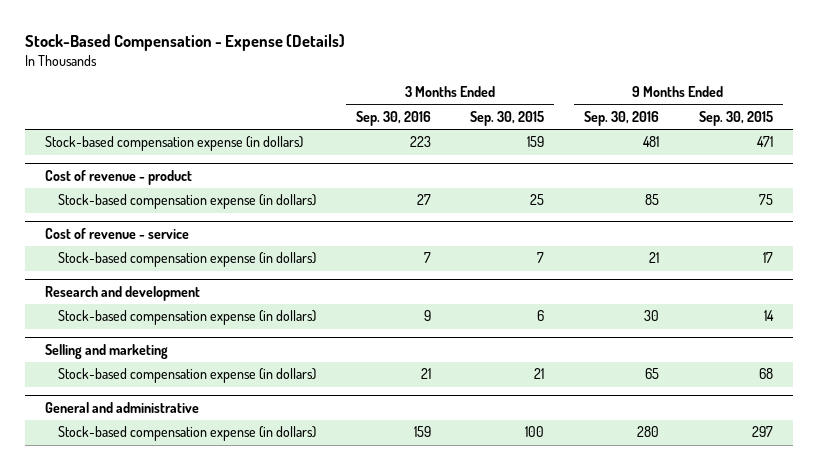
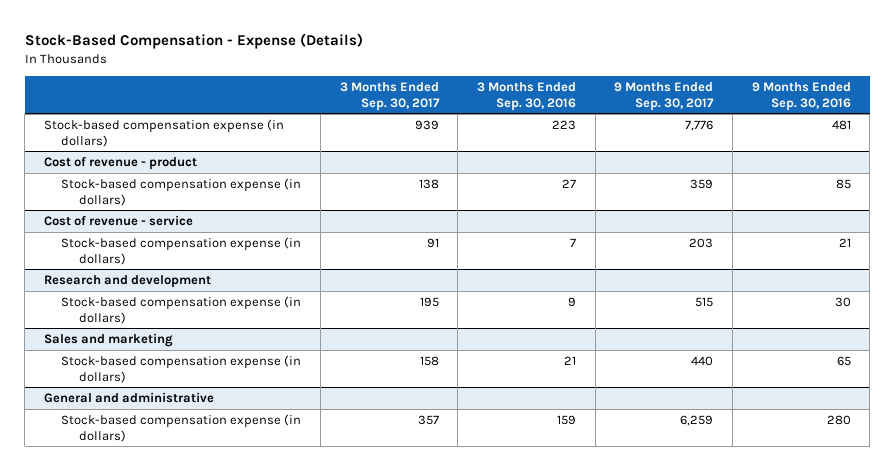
- | 3 Months Ended Sep. 30, 2016 | 3 Months Ended Sep. 30, 2015 | 9 Months Ended Sep. 30, 2016 | 9 Months Ended Sep. 30, 2015
+ | 3 Months Ended Sep. 30, 2017 | 3 Months Ended Sep. 30, 2016 | 9 Months Ended Sep. 30, 2017 | 9 Months Ended Sep. 30, 2016
- Selling and marketing
+ Sales and marketing

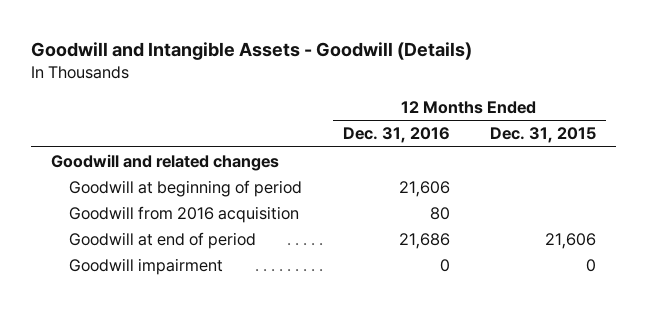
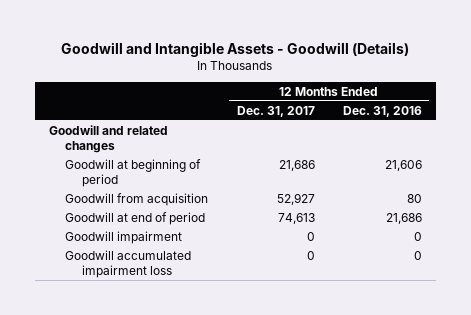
- | 12 Months Ended Dec. 31, 2016 | 12 Months Ended Dec. 31, 2015
+ | 12 Months Ended Dec. 31, 2017 | 12 Months Ended Dec. 31, 2016
- Goodwill from 2016 acquisition | 80 |
+ Goodwill from acquisition | 52,927 | 80
+ Goodwill accumulated impairment loss | 0 | 0

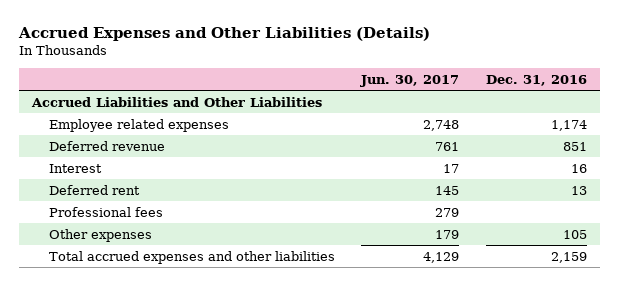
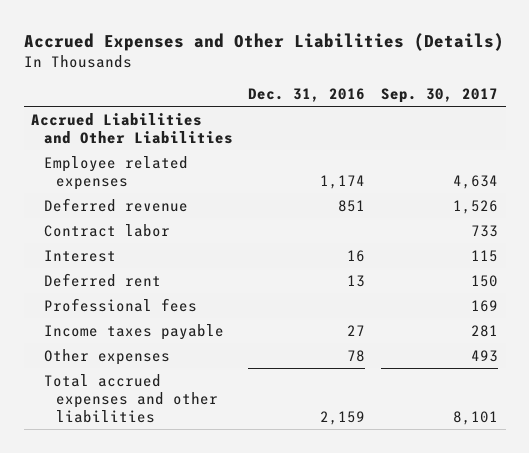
- | Jun. 30, 2017 | Dec. 31, 2016
+ | Dec. 31, 2016 | Sep. 30, 2017
+ Contract labor | | 733
- Other expenses | 179 | 105
+ Income taxes payable | 27 | 281
+ Other expenses | 78 | 493

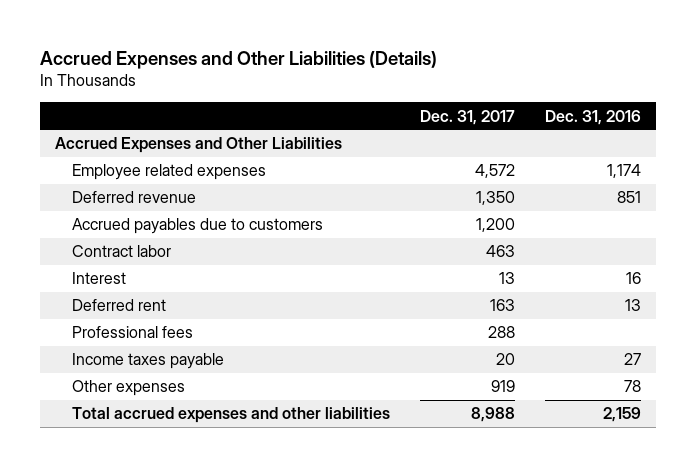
- | Dec. 31, 2016 | Sep. 30, 2017
+ | Dec. 31, 2017 | Dec. 31, 2016
- Accrued Liabilities and Other Liabilities
+ Accrued Expenses and Other Liabilities
+ Accrued payables due to customers | 1,200 |

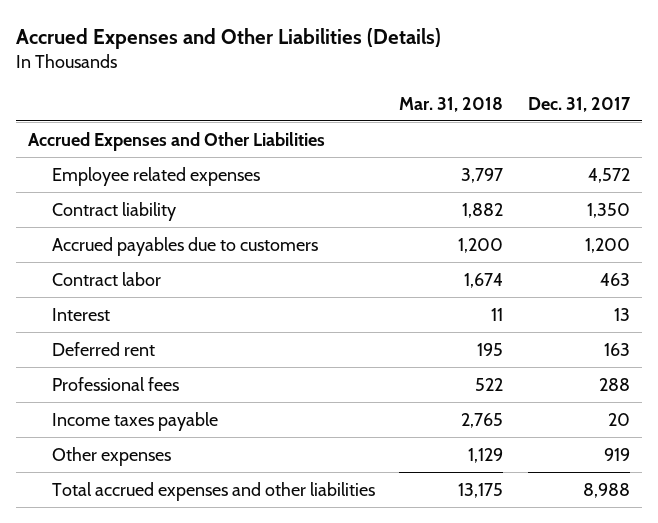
- | Dec. 31, 2017 | Dec. 31, 2016
+ | Mar. 31, 2018 | Dec. 31, 2017
- Deferred revenue | 1,350 | 851
+ Contract liability | 1,882 | 1,350

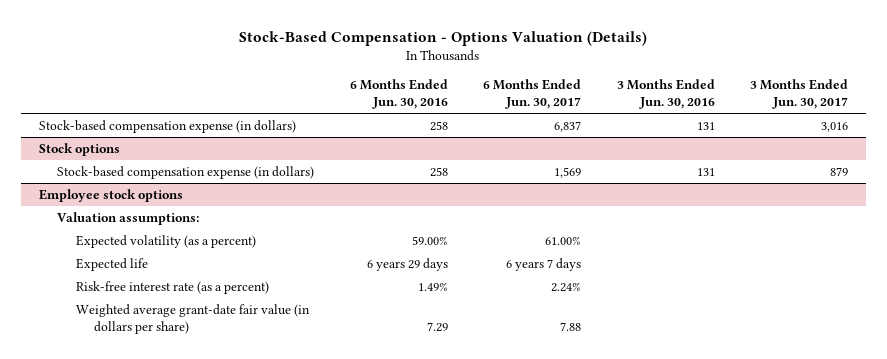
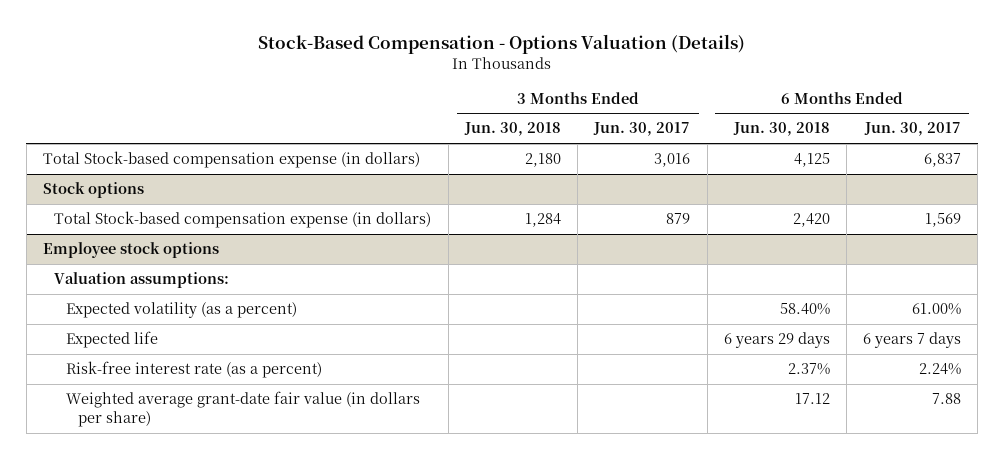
- | 6 Months Ended Jun. 30, 2016 | 6 Months Ended Jun. 30, 2017 | 3 Months Ended Jun. 30, 2016 | 3 Months Ended Jun. 30, 2017
+ | 3 Months Ended Jun. 30, 2018 | 3 Months Ended Jun. 30, 2017 | 6 Months Ended Jun. 30, 2018 | 6 Months Ended Jun. 30, 2017
- Stock-based compensation expense (in dollars) | 258 | 6,837 | 131 | 3,016
+ Total Stock-based compensation expense (in dollars) | 2,180 | 3,016 | 4,125 | 6,837
@ Stock options
- Stock-based compensation expense (in dollars) | 258 | 1,569 | 131 | 879
+ Total Stock-based compensation expense (in dollars) | 1,284 | 879 | 2,420 | 1,569

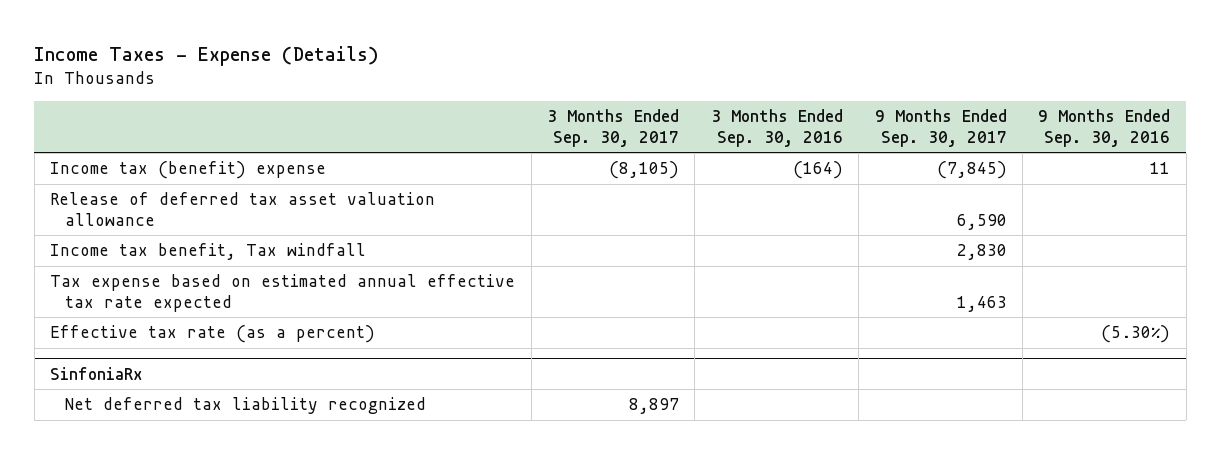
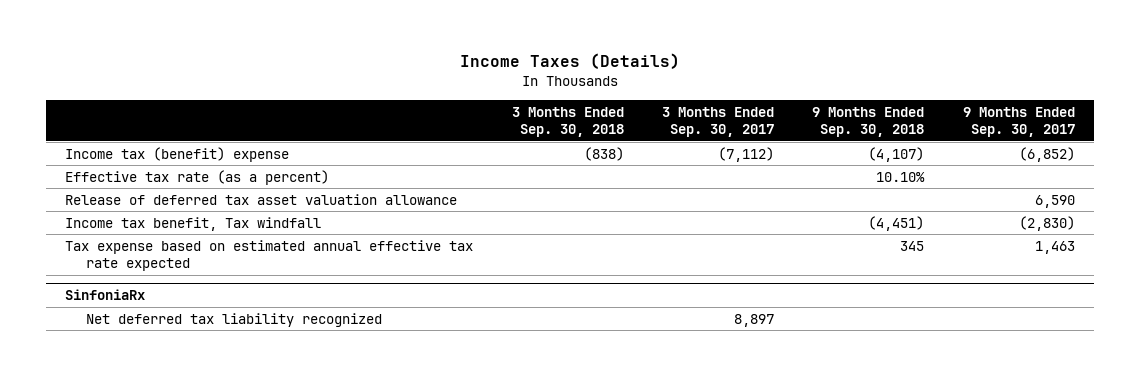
- Income Taxes - Expense (Details)
+ Income Taxes (Details)
- | 3 Months Ended Sep. 30, 2017 | 3 Months Ended Sep. 30, 2016 | 9 Months Ended Sep. 30, 2017 | 9 Months Ended Sep. 30, 2016
+ | 3 Months Ended Sep. 30, 2018 | 3 Months Ended Sep. 30, 2017 | 9 Months Ended Sep. 30, 2018 | 9 Months Ended Sep. 30, 2017
- Income tax (benefit) expense | (8,105) | (164) | (7,845) | 11
+ Income tax (benefit) expense | (838) | (7,112) | (4,107) | (6,852)
moved up: Effective tax rate (as a percent) | | | 10.10% |
- Income tax benefit, Tax windfall | | | 2,830 |
+ Income tax benefit, Tax windfall | | | (4,451) | (2,830)

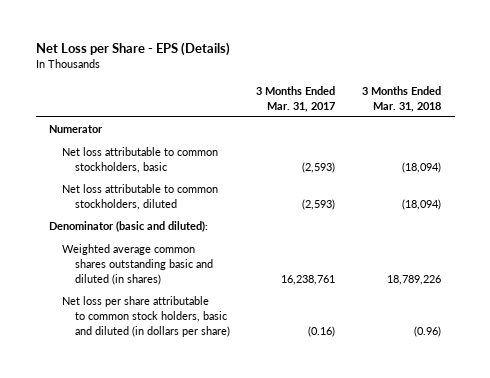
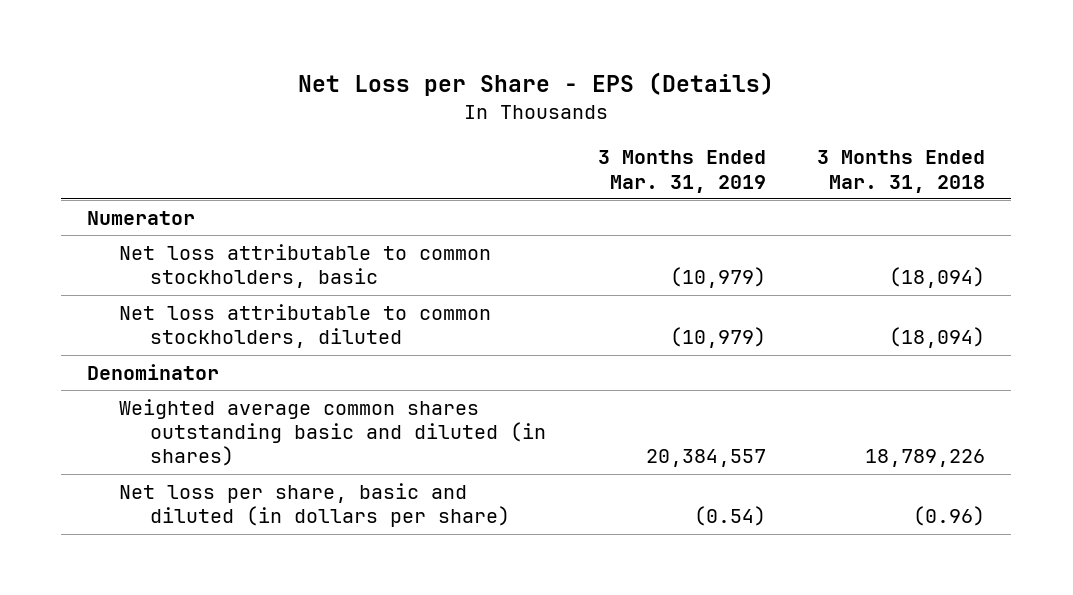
- | 3 Months Ended Mar. 31, 2017 | 3 Months Ended Mar. 31, 2018
+ | 3 Months Ended Mar. 31, 2019 | 3 Months Ended Mar. 31, 2018
- Denominator (basic and diluted):
+ Denominator
- Net loss per share attributable to common stock holders, basic and diluted (in dollars per share) | (0.16) | (0.96)
+ Net loss per share, basic and diluted (in dollars per share) | (0.54) | (0.96)

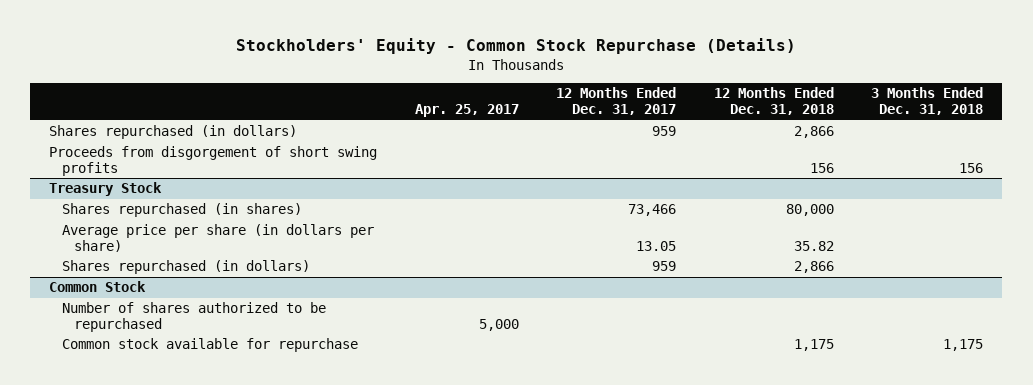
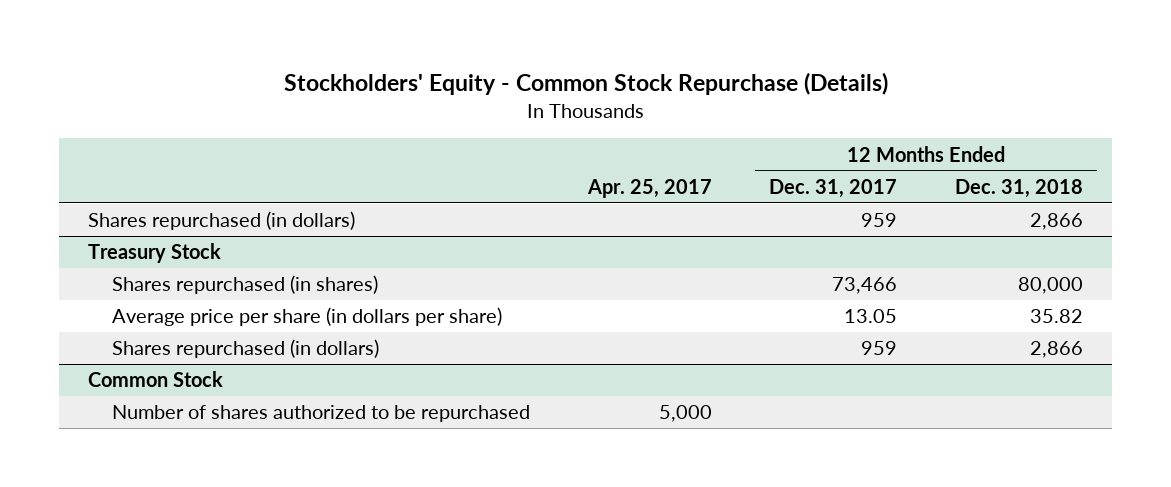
- | Apr. 25, 2017 | 12 Months Ended Dec. 31, 2017 | 12 Months Ended Dec. 31, 2018 | 3 Months Ended Dec. 31, 2018
+ | Apr. 25, 2017 | 12 Months Ended Dec. 31, 2017 | 12 Months Ended Dec. 31, 2018
- Proceeds from disgorgement of short swing profits | | | 156 | 156
@ Common Stock
- Common stock available for repurchase | | | 1,175 | 1,175

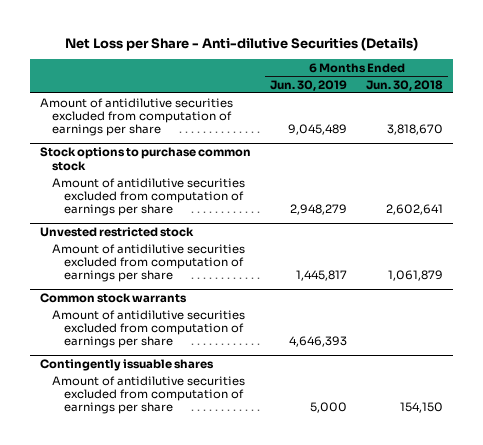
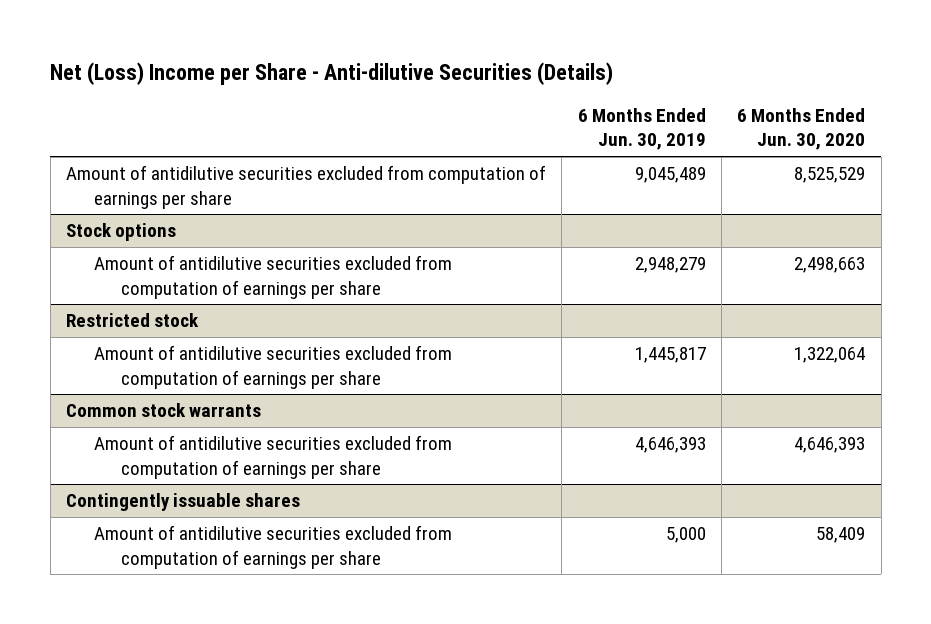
- Net Loss per Share - Anti-dilutive Securities (Details)
+ Net (Loss) Income per Share - Anti-dilutive Securities (Details)
- | 6 Months Ended Jun. 30, 2019 | 6 Months Ended Jun. 30, 2018
+ | 6 Months Ended Jun. 30, 2019 | 6 Months Ended Jun. 30, 2020
- Stock options to purchase common stock
+ Stock options
- Unvested restricted stock
+ Restricted stock

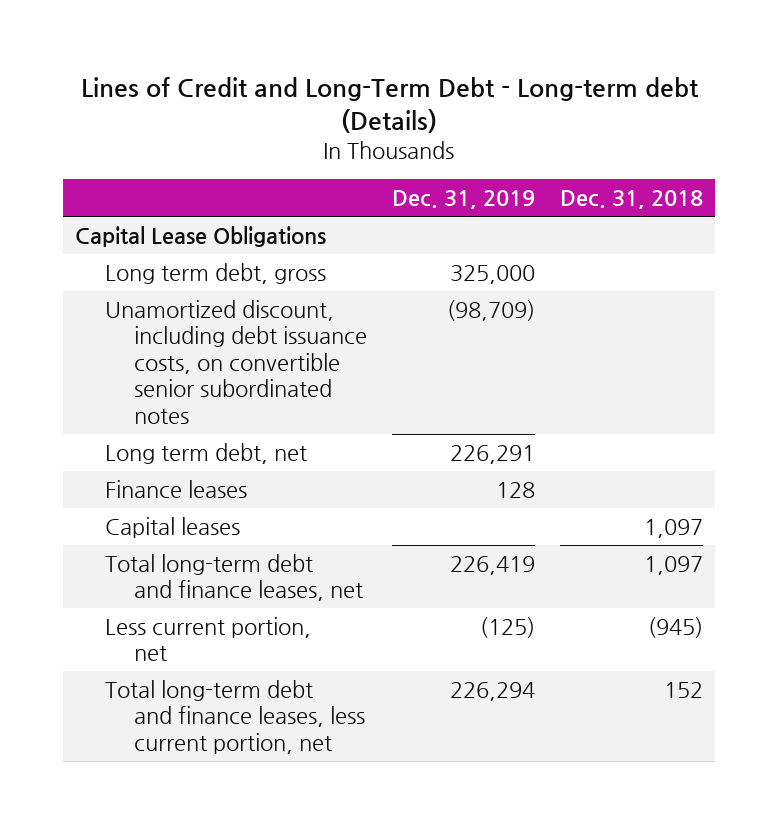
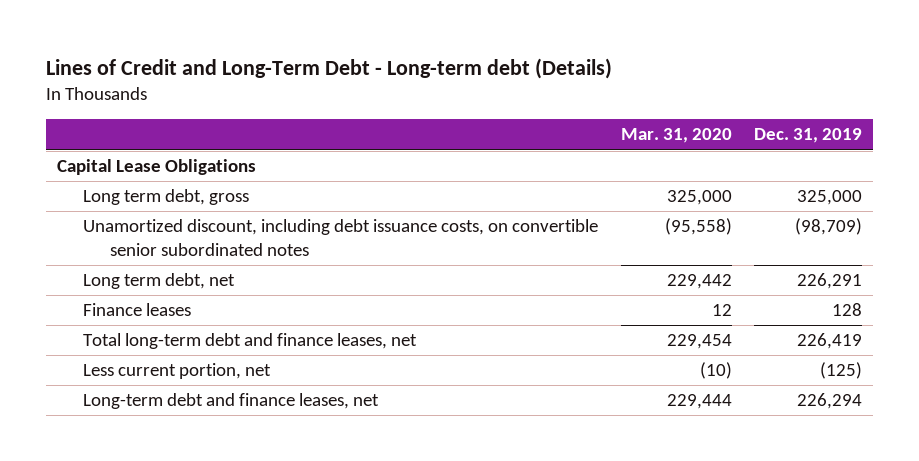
- | Dec. 31, 2019 | Dec. 31, 2018
+ | Mar. 31, 2020 | Dec. 31, 2019
- Capital leases | | 1,097
- Total long-term debt and finance leases, less current portion, net | 226,294 | 152
+ Long-term debt and finance leases, net | 229,444 | 226,294

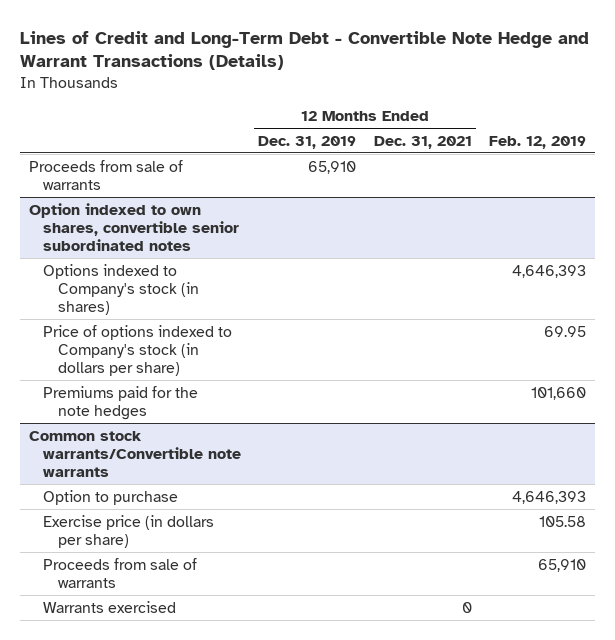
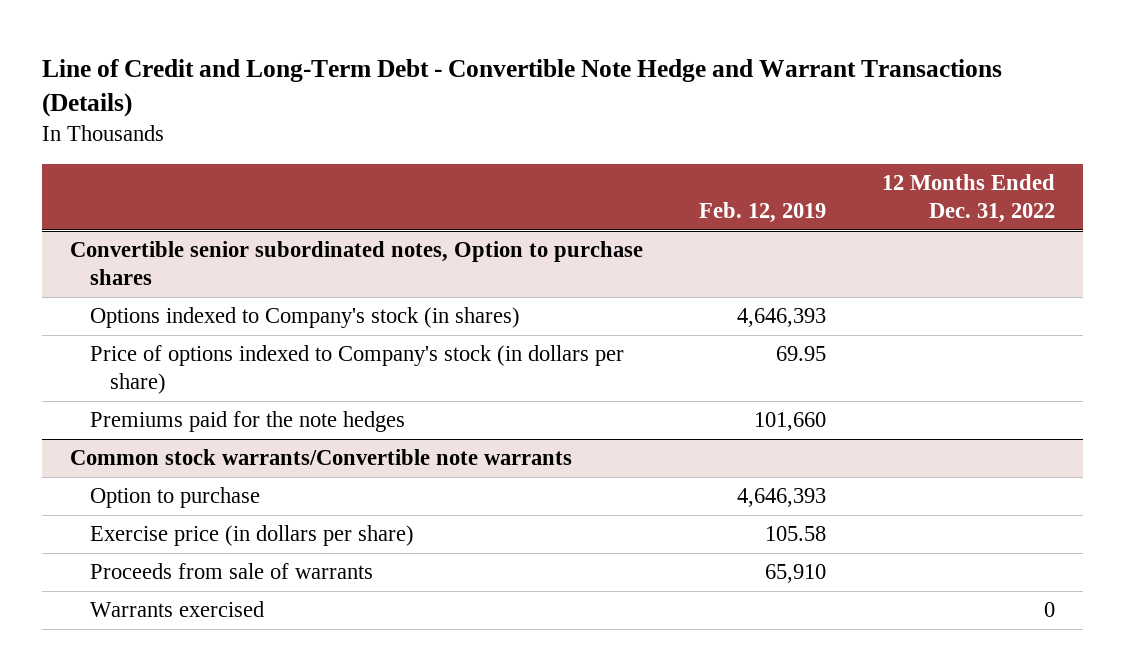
- Lines of Credit and Long-Term Debt - Convertible Note Hedge and Warrant Transactions (Details)
+ Line of Credit and Long-Term Debt - Convertible Note Hedge and Warrant Transactions (Details)
- | 12 Months Ended Dec. 31, 2019 | 12 Months Ended Dec. 31, 2021 | Feb. 12, 2019
+ | Feb. 12, 2019 | 12 Months Ended Dec. 31, 2022
- Proceeds from sale of warrants | 65,910 | |
- Option indexed to own shares, convertible senior subordinated notes
+ Convertible senior subordinated notes, Option to purchase shares

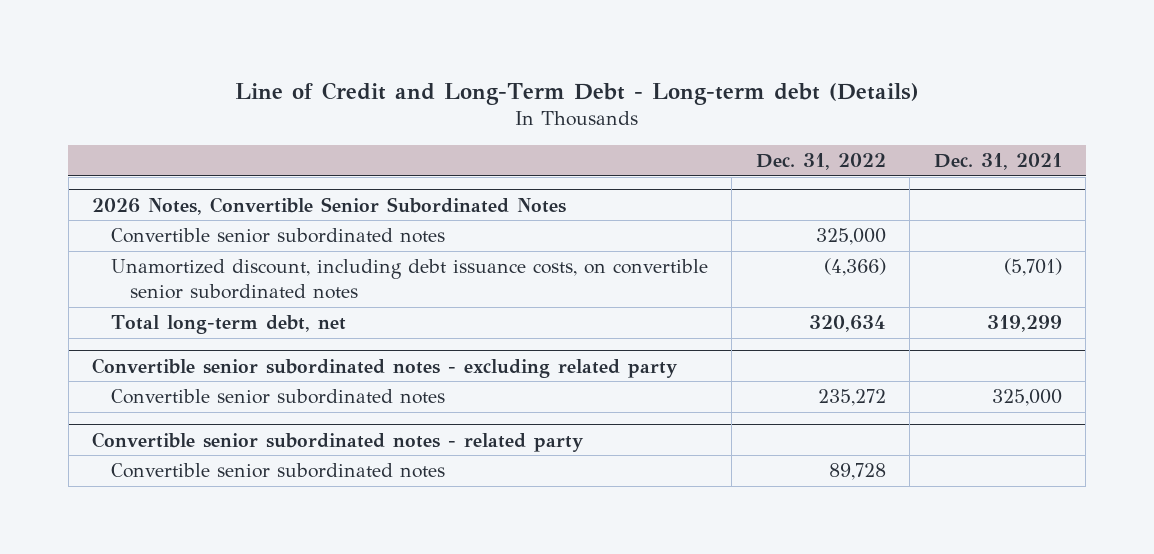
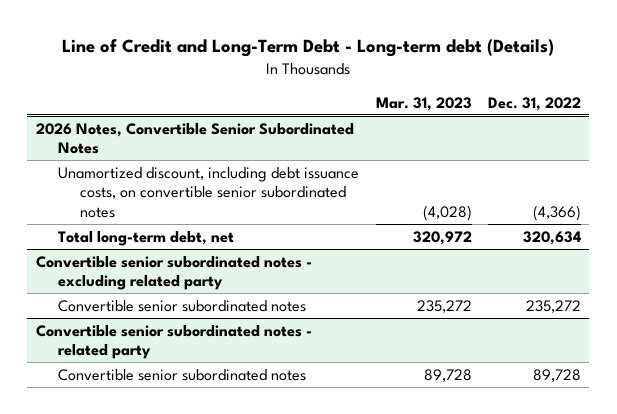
- | Dec. 31, 2022 | Dec. 31, 2021
+ | Mar. 31, 2023 | Dec. 31, 2022
@ 2026 Notes, Convertible Senior Subordinated Notes
- Convertible senior subordinated notes | 325,000 |

